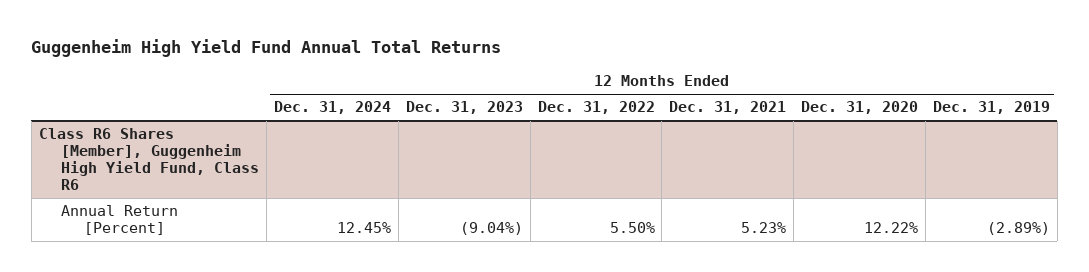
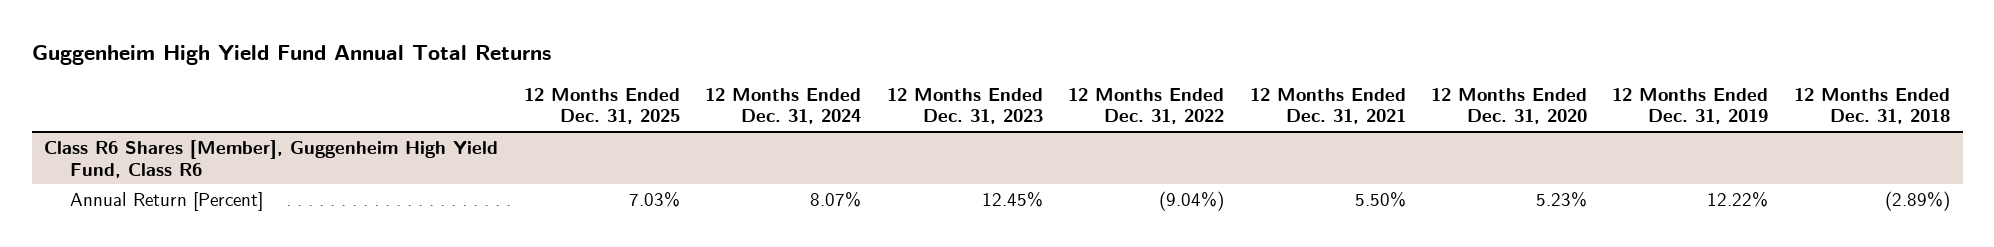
- | 12 Months Ended Dec. 31, 2024 | 12 Months Ended Dec. 31, 2023 | 12 Months Ended Dec. 31, 2022 | 12 Months Ended Dec. 31, 2021 | 12 Months Ended Dec. 31, 2020 | 12 Months Ended Dec. 31, 2019
+ | 12 Months Ended Dec. 31, 2025 | 12 Months Ended Dec. 31, 2024 | 12 Months Ended Dec. 31, 2023 | 12 Months Ended Dec. 31, 2022 | 12 Months Ended Dec. 31, 2021 | 12 Months Ended Dec. 31, 2020 | 12 Months Ended Dec. 31, 2019 | 12 Months Ended Dec. 31, 2018
@ Class R6 Shares [Member], Guggenheim High Yield Fund, Class R6
- Annual Return [Percent] | 12.45% | (9.04%) | 5.50% | 5.23% | 12.22% | (2.89%)
+ Annual Return [Percent] | 7.03% | 8.07% | 12.45% | (9.04%) | 5.50% | 5.23% | 12.22% | (2.89%)

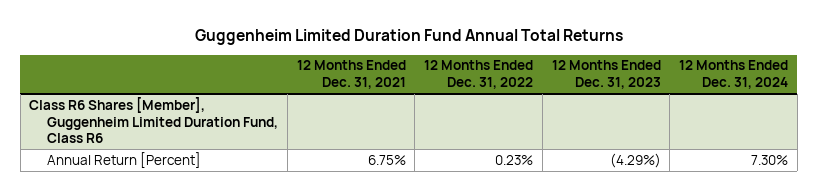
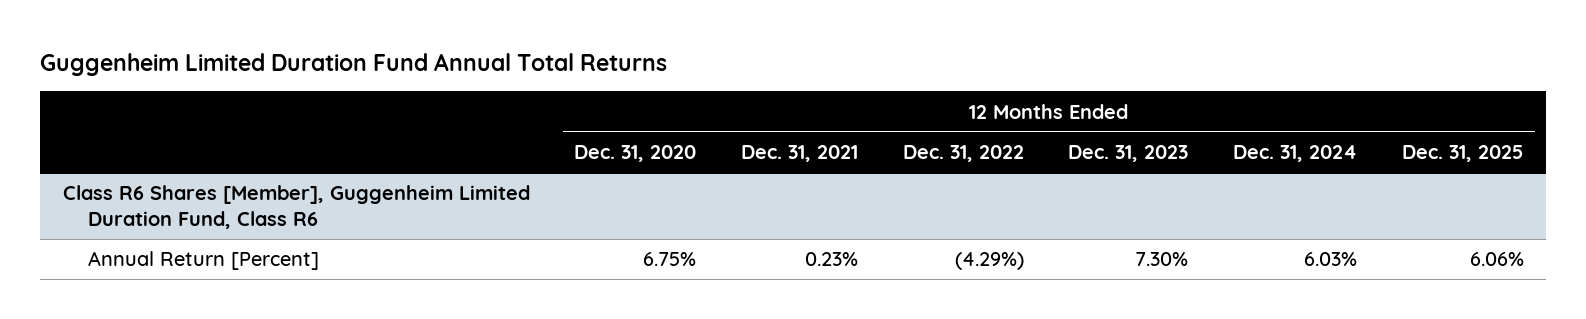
- | 12 Months Ended Dec. 31, 2021 | 12 Months Ended Dec. 31, 2022 | 12 Months Ended Dec. 31, 2023 | 12 Months Ended Dec. 31, 2024
+ | 12 Months Ended Dec. 31, 2020 | 12 Months Ended Dec. 31, 2021 | 12 Months Ended Dec. 31, 2022 | 12 Months Ended Dec. 31, 2023 | 12 Months Ended Dec. 31, 2024 | 12 Months Ended Dec. 31, 2025
@ Class R6 Shares [Member], Guggenheim Limited Duration Fund, Class R6
- Annual Return [Percent] | 6.75% | 0.23% | (4.29%) | 7.30%
+ Annual Return [Percent] | 6.75% | 0.23% | (4.29%) | 7.30% | 6.03% | 6.06%

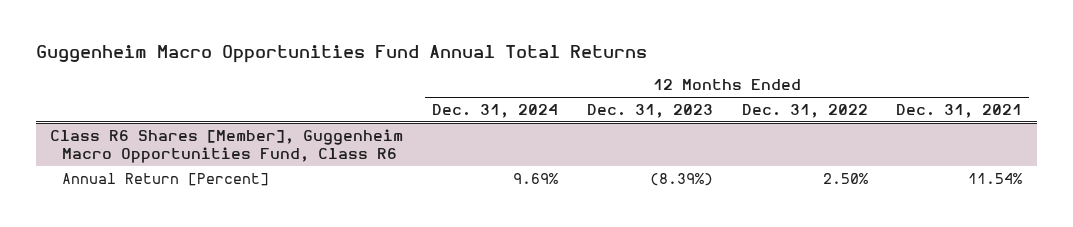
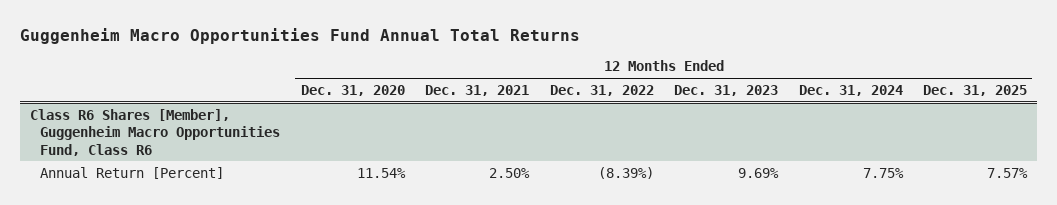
- | 12 Months Ended Dec. 31, 2024 | 12 Months Ended Dec. 31, 2023 | 12 Months Ended Dec. 31, 2022 | 12 Months Ended Dec. 31, 2021
+ | 12 Months Ended Dec. 31, 2020 | 12 Months Ended Dec. 31, 2021 | 12 Months Ended Dec. 31, 2022 | 12 Months Ended Dec. 31, 2023 | 12 Months Ended Dec. 31, 2024 | 12 Months Ended Dec. 31, 2025
@ Class R6 Shares [Member], Guggenheim Macro Opportunities Fund, Class R6
- Annual Return [Percent] | 9.69% | (8.39%) | 2.50% | 11.54%
+ Annual Return [Percent] | 11.54% | 2.50% | (8.39%) | 9.69% | 7.75% | 7.57%

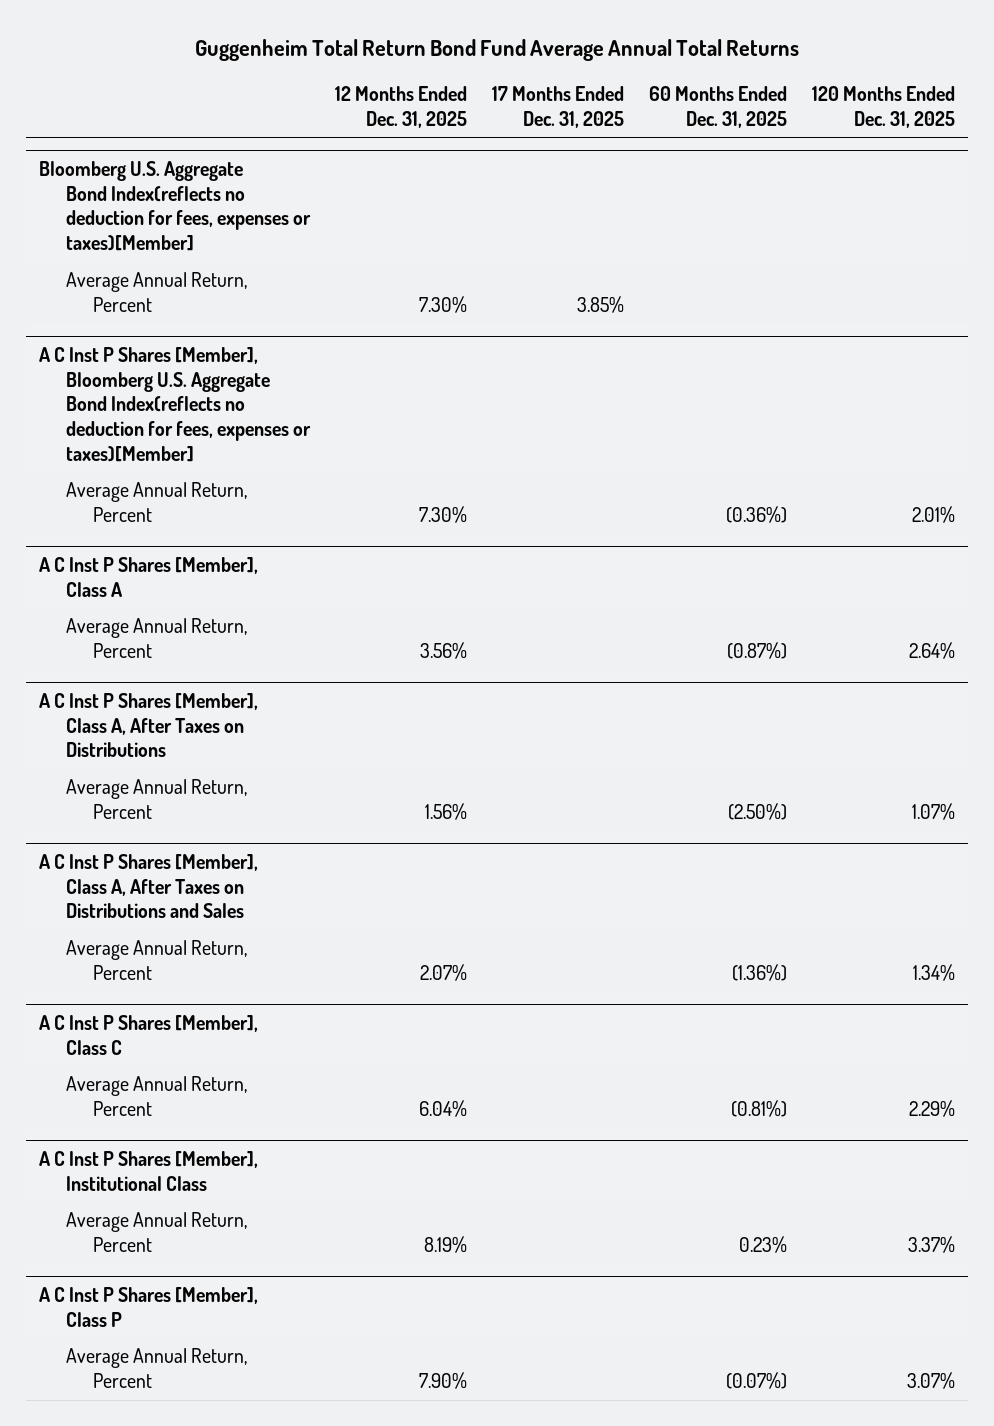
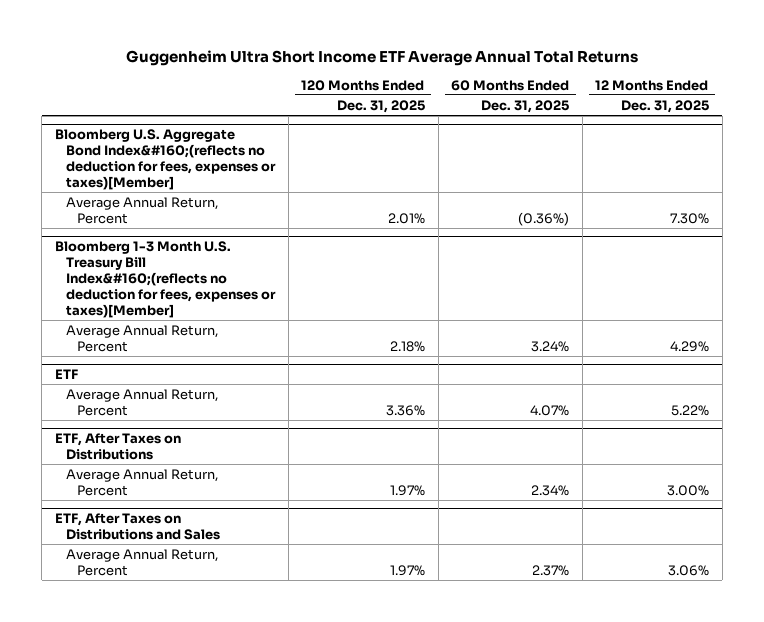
- Guggenheim Total Return Bond Fund Average Annual Total Returns
+ Guggenheim Ultra Short Income ETF Average Annual Total Returns
- | 12 Months Ended Dec. 31, 2025 | 17 Months Ended Dec. 31, 2025 | 60 Months Ended Dec. 31, 2025 | 120 Months Ended Dec. 31, 2025
+ | 120 Months Ended Dec. 31, 2025 | 60 Months Ended Dec. 31, 2025 | 12 Months Ended Dec. 31, 2025
- Bloomberg U.S. Aggregate Bond Index(reflects no deduction for fees, expenses or taxes)[Member]
- Average Annual Return, Percent | 7.30% | 3.85% | |
- A C Inst P Shares [Member], Bloomberg U.S. Aggregate Bond Index(reflects no deduction for fees, expenses or taxes)[Member]
+ Bloomberg U.S. Aggregate Bond Index&#160;(reflects no deduction for fees, expenses or taxes)[Member]
- A C Inst P Shares [Member], Class A
- Average Annual Return, Percent | 3.56% | | (0.87%) | 2.64%
- A C Inst P Shares [Member], Class A, After Taxes on Distributions
- Average Annual Return, Percent | 1.56% | | (2.50%) | 1.07%
- A C Inst P Shares [Member], Class A, After Taxes on Distributions and Sales
- Average Annual Return, Percent | 2.07% | | (1.36%) | 1.34%
- A C Inst P Shares [Member], Class C
- Average Annual Return, Percent | 6.04% | | (0.81%) | 2.29%
- A C Inst P Shares [Member], Institutional Class
- Average Annual Return, Percent | 8.19% | | 0.23% | 3.37%
- A C Inst P Shares [Member], Class P
- Average Annual Return, Percent | 7.90% | | (0.07%) | 3.07%
+ Bloomberg 1-3 Month U.S. Treasury Bill Index&#160;(reflects no deduction for fees, expenses or taxes)[Member]
+ Average Annual Return, Percent | 2.18% | 3.24% | 4.29%
+ ETF
+ Average Annual Return, Percent | 3.36% | 4.07% | 5.22%
+ ETF, After Taxes on Distributions
+ Average Annual Return, Percent | 1.97% | 2.34% | 3.00%
+ ETF, After Taxes on Distributions and Sales
+ Average Annual Return, Percent | 1.97% | 2.37% | 3.06%

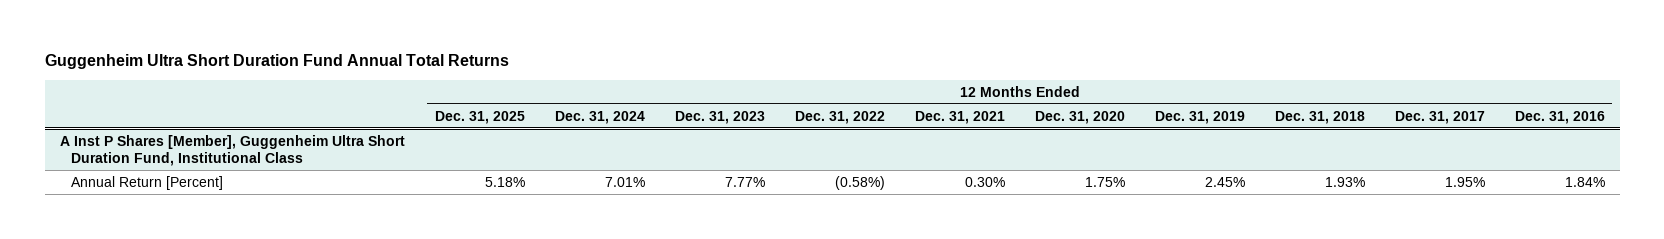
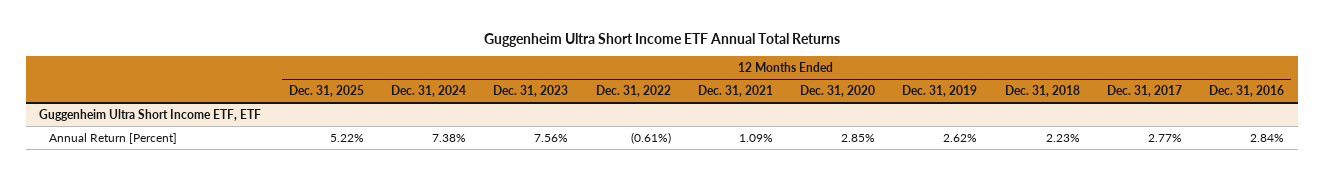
- Guggenheim Ultra Short Duration Fund Annual Total Returns
+ Guggenheim Ultra Short Income ETF Annual Total Returns
- A Inst P Shares [Member], Guggenheim Ultra Short Duration Fund, Institutional Class
- Annual Return [Percent] | 5.18% | 7.01% | 7.77% | (0.58%) | 0.30% | 1.75% | 2.45% | 1.93% | 1.95% | 1.84%
+ Guggenheim Ultra Short Income ETF, ETF
+ Annual Return [Percent] | 5.22% | 7.38% | 7.56% | (0.61%) | 1.09% | 2.85% | 2.62% | 2.23% | 2.77% | 2.84%

